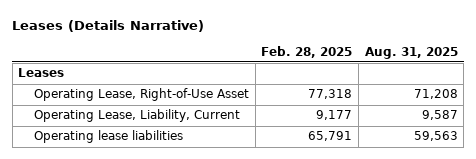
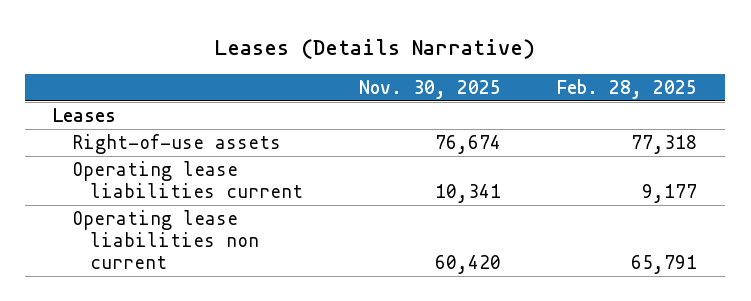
- | Feb. 28, 2025 | Aug. 31, 2025
+ | Nov. 30, 2025 | Feb. 28, 2025
- Operating Lease, Right-of-Use Asset | 77,318 | 71,208
- Operating Lease, Liability, Current | 9,177 | 9,587
- Operating lease liabilities | 65,791 | 59,563
+ Right-of-use assets | 76,674 | 77,318
+ Operating lease liabilities current | 10,341 | 9,177
+ Operating lease liabilities non current | 60,420 | 65,791

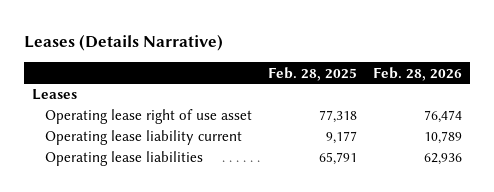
- | Nov. 30, 2025 | Feb. 28, 2025
+ | Feb. 28, 2025 | Feb. 28, 2026
- Right-of-use assets | 76,674 | 77,318
- Operating lease liabilities current | 10,341 | 9,177
- Operating lease liabilities non current | 60,420 | 65,791
+ Operating lease right of use asset | 77,318 | 76,474
+ Operating lease liability current | 9,177 | 10,789
+ Operating lease liabilities | 65,791 | 62,936

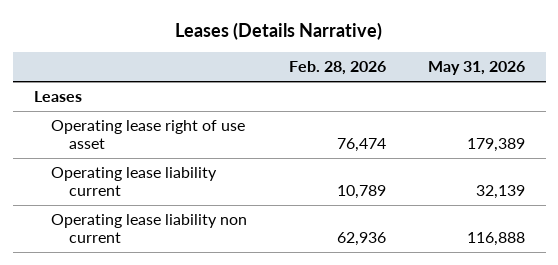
- | Feb. 28, 2025 | Feb. 28, 2026
+ | Feb. 28, 2026 | May 31, 2026
- Operating lease liabilities | 65,791 | 62,936
+ Operating lease liability non current | 62,936 | 116,888

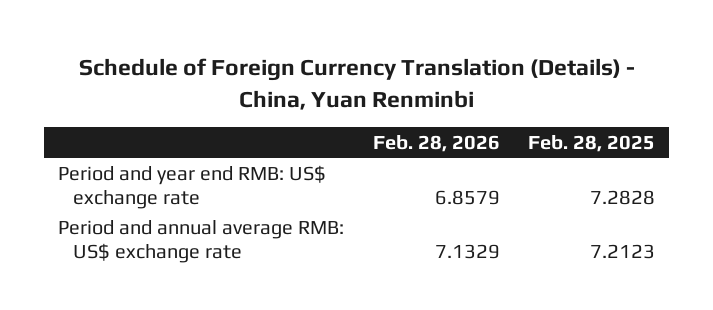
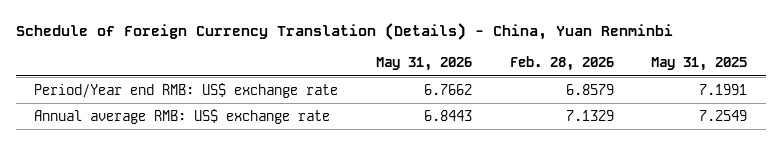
- | Feb. 28, 2026 | Feb. 28, 2025
+ | May 31, 2026 | Feb. 28, 2026 | May 31, 2025
- Period and year end RMB: US$ exchange rate | 6.8579 | 7.2828
- Period and annual average RMB: US$ exchange rate | 7.1329 | 7.2123
+ Period/Year end RMB: US$ exchange rate | 6.7662 | 6.8579 | 7.1991
+ Annual average RMB: US$ exchange rate | 6.8443 | 7.1329 | 7.2549

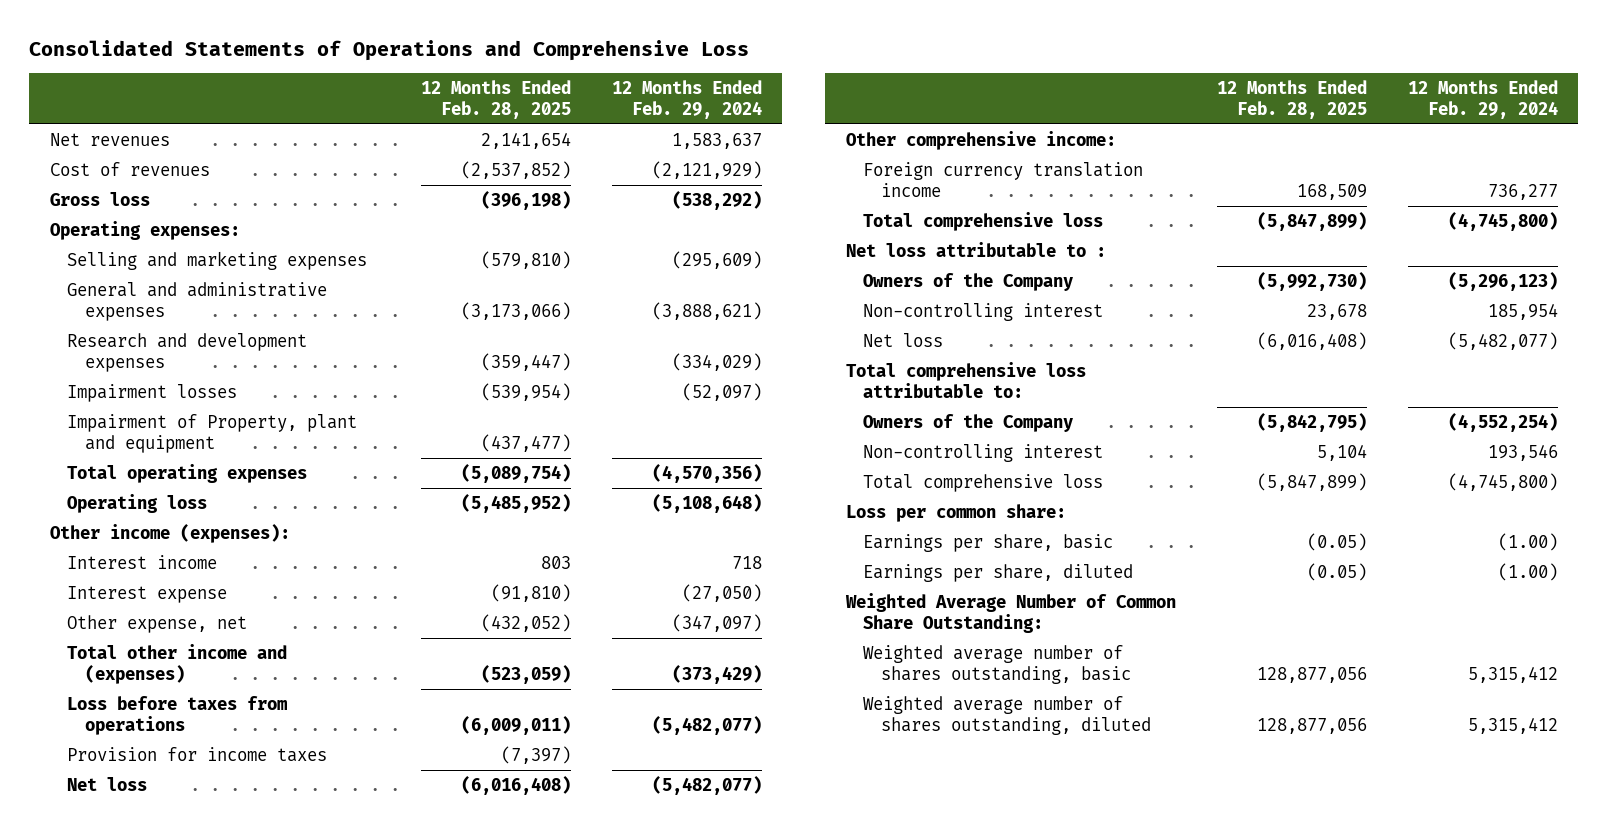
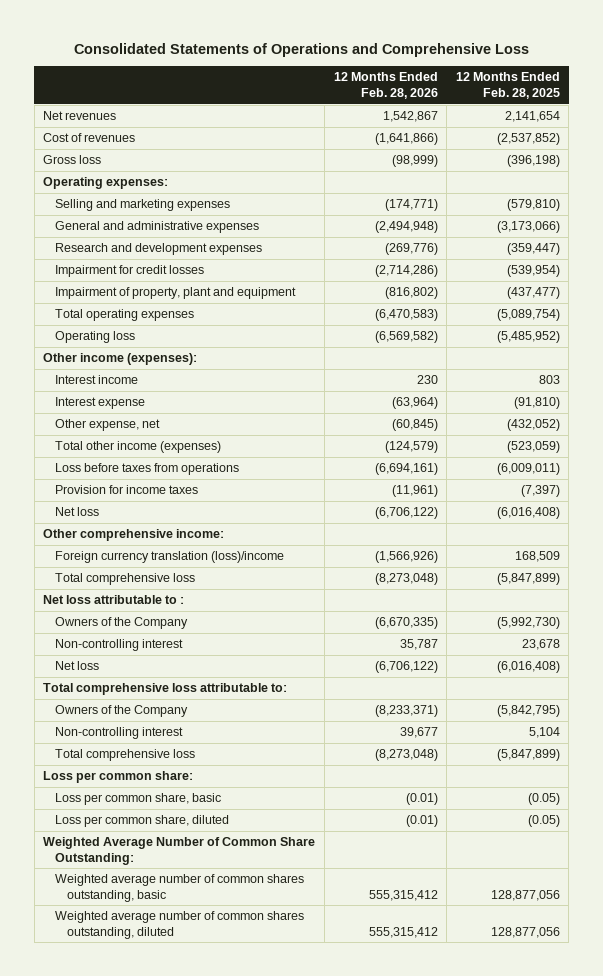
- | 12 Months Ended Feb. 28, 2025 | 12 Months Ended Feb. 29, 2024
+ | 12 Months Ended Feb. 28, 2026 | 12 Months Ended Feb. 28, 2025
- Impairment losses | (539,954) | (52,097)
- Impairment of Property, plant and equipment | (437,477) |
+ Impairment for credit losses | (2,714,286) | (539,954)
+ Impairment of property, plant and equipment | (816,802) | (437,477)
- Total other income and (expenses) | (523,059) | (373,429)
+ Total other income (expenses) | (124,579) | (523,059)
- Foreign currency translation income | 168,509 | 736,277
+ Foreign currency translation (loss)/income | (1,566,926) | 168,509
- Earnings per share, basic | (0.05) | (1.00)
- Earnings per share, diluted | (0.05) | (1.00)
+ Loss per common share, basic | (0.01) | (0.05)
+ Loss per common share, diluted | (0.01) | (0.05)
- Weighted average number of shares outstanding, basic | 128,877,056 | 5,315,412
- Weighted average number of shares outstanding, diluted | 128,877,056 | 5,315,412
+ Weighted average number of common shares outstanding, basic | 555,315,412 | 128,877,056
+ Weighted average number of common shares outstanding, diluted | 555,315,412 | 128,877,056

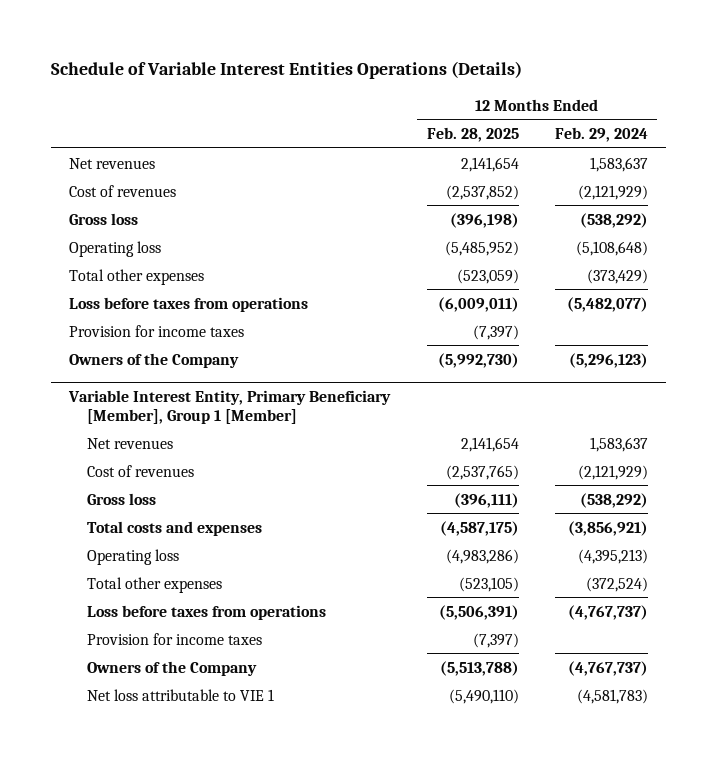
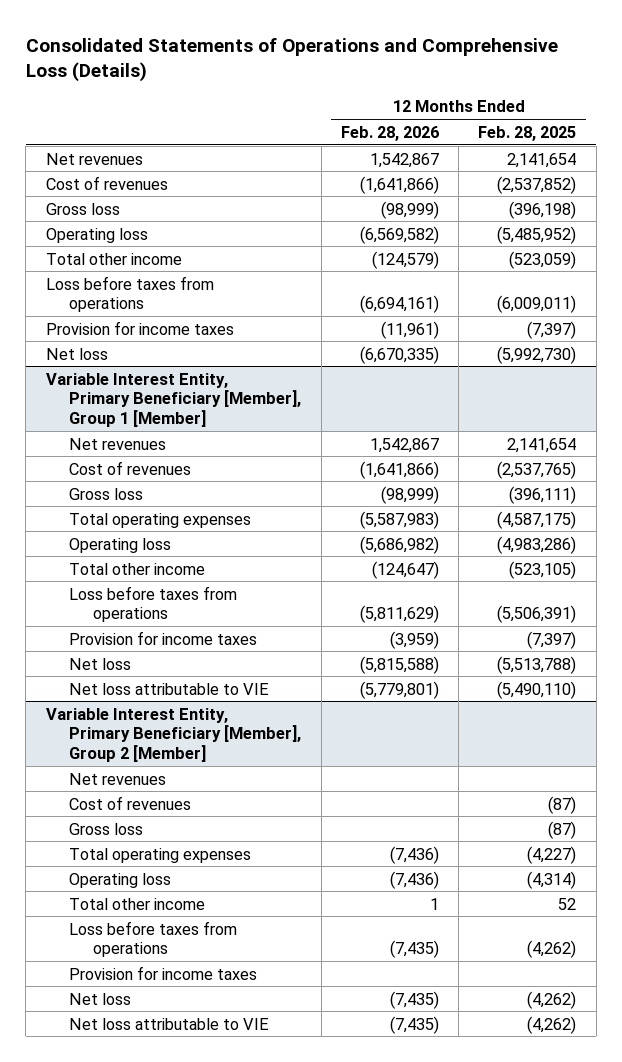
- Schedule of Variable Interest Entities Operations (Details)
+ Consolidated Statements of Operations and Comprehensive Loss (Details)
- | 12 Months Ended Feb. 28, 2025 | 12 Months Ended Feb. 29, 2024
+ | 12 Months Ended Feb. 28, 2026 | 12 Months Ended Feb. 28, 2025
- Total other expenses | (523,059) | (373,429)
+ Total other income | (124,579) | (523,059)
- Owners of the Company | (5,992,730) | (5,296,123)
+ Net loss | (6,670,335) | (5,992,730)
@ Variable Interest Entity, Primary Beneficiary [Member], Group 1 [Member]
- Total costs and expenses | (4,587,175) | (3,856,921)
+ Total operating expenses | (5,587,983) | (4,587,175)
- Total other expenses | (523,105) | (372,524)
+ Total other income | (124,647) | (523,105)
- Owners of the Company | (5,513,788) | (4,767,737)
- Net loss attributable to VIE 1 | (5,490,110) | (4,581,783)
+ Net loss | (5,815,588) | (5,513,788)
+ Net loss attributable to VIE | (5,779,801) | (5,490,110)
+ Variable Interest Entity, Primary Beneficiary [Member], Group 2 [Member]
+ Net revenues
+ Cost of revenues | | (87)
+ Gross loss | | (87)
+ Total operating expenses | (7,436) | (4,227)
+ Operating loss | (7,436) | (4,314)
+ Total other income | 1 | 52
+ Loss before taxes from operations | (7,435) | (4,262)
+ Provision for income taxes
+ Net loss | (7,435) | (4,262)
+ Net loss attributable to VIE | (7,435) | (4,262)

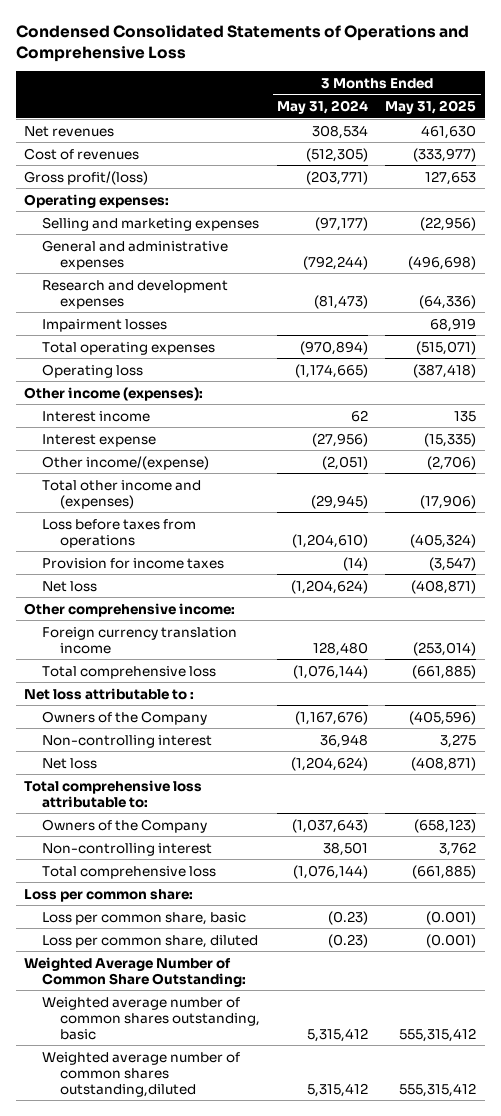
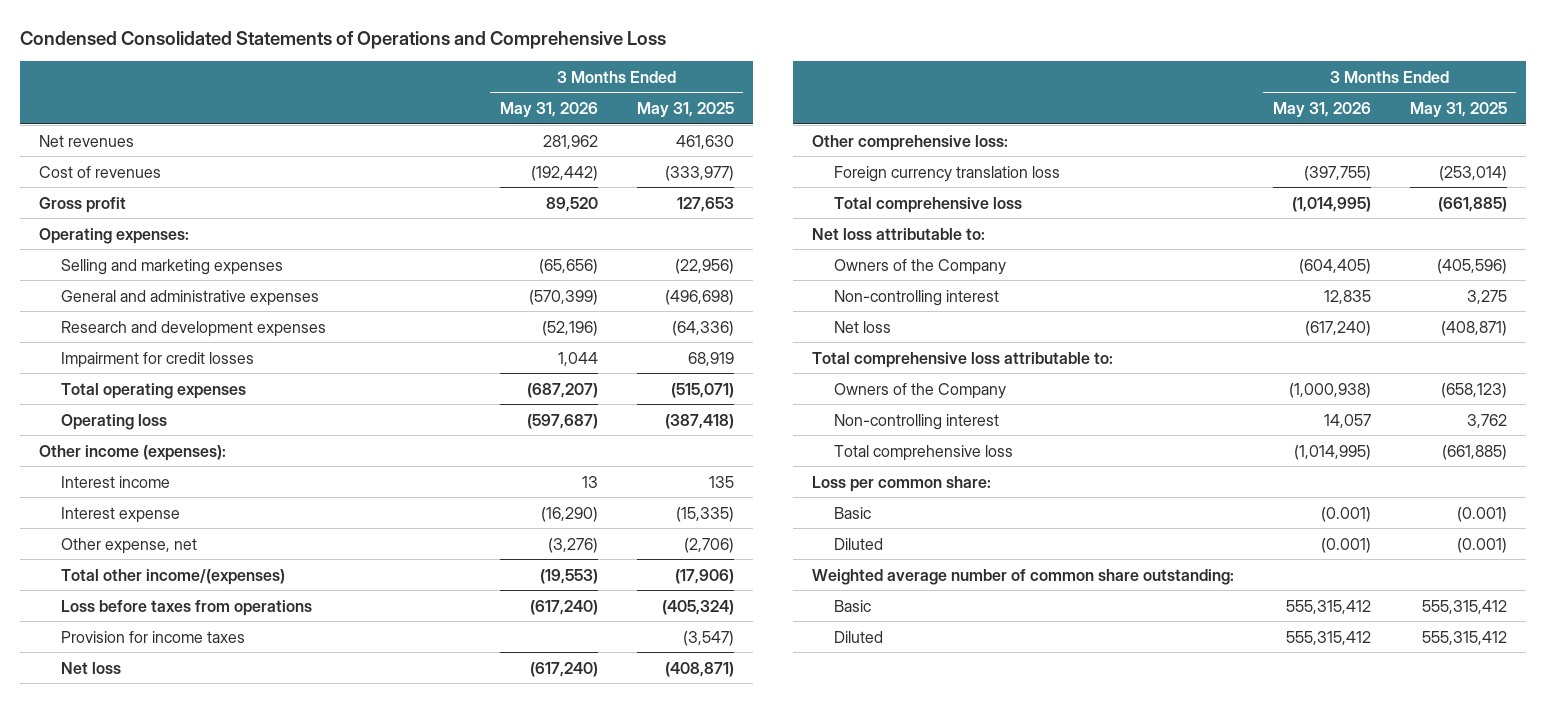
- | 3 Months Ended May 31, 2024 | 3 Months Ended May 31, 2025
+ | 3 Months Ended May 31, 2026 | 3 Months Ended May 31, 2025
- Gross profit/(loss) | (203,771) | 127,653
+ Gross profit | 89,520 | 127,653
- Impairment losses | | 68,919
+ Impairment for credit losses | 1,044 | 68,919
- Other income/(expense) | (2,051) | (2,706)
- Total other income and (expenses) | (29,945) | (17,906)
+ Other expense, net | (3,276) | (2,706)
+ Total other income/(expenses) | (19,553) | (17,906)
- Other comprehensive income:
- Foreign currency translation income | 128,480 | (253,014)
+ Other comprehensive loss:
+ Foreign currency translation loss | (397,755) | (253,014)
- Net loss attributable to :
+ Net loss attributable to:
- Loss per common share, basic | (0.23) | (0.001)
- Loss per common share, diluted | (0.23) | (0.001)
- Weighted Average Number of Common Share Outstanding:
- Weighted average number of common shares outstanding, basic | 5,315,412 | 555,315,412
- Weighted average number of common shares outstanding,diluted | 5,315,412 | 555,315,412
+ Basic | (0.001) | (0.001)
+ Diluted | (0.001) | (0.001)
+ Weighted average number of common share outstanding:
+ Basic | 555,315,412 | 555,315,412
+ Diluted | 555,315,412 | 555,315,412

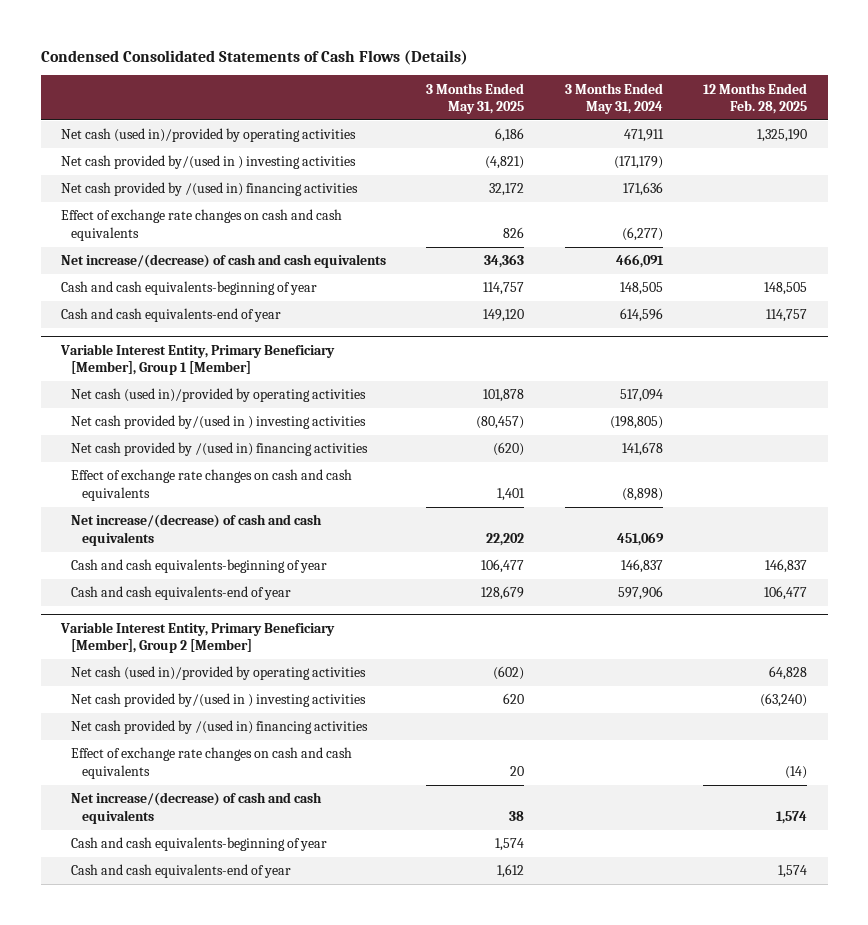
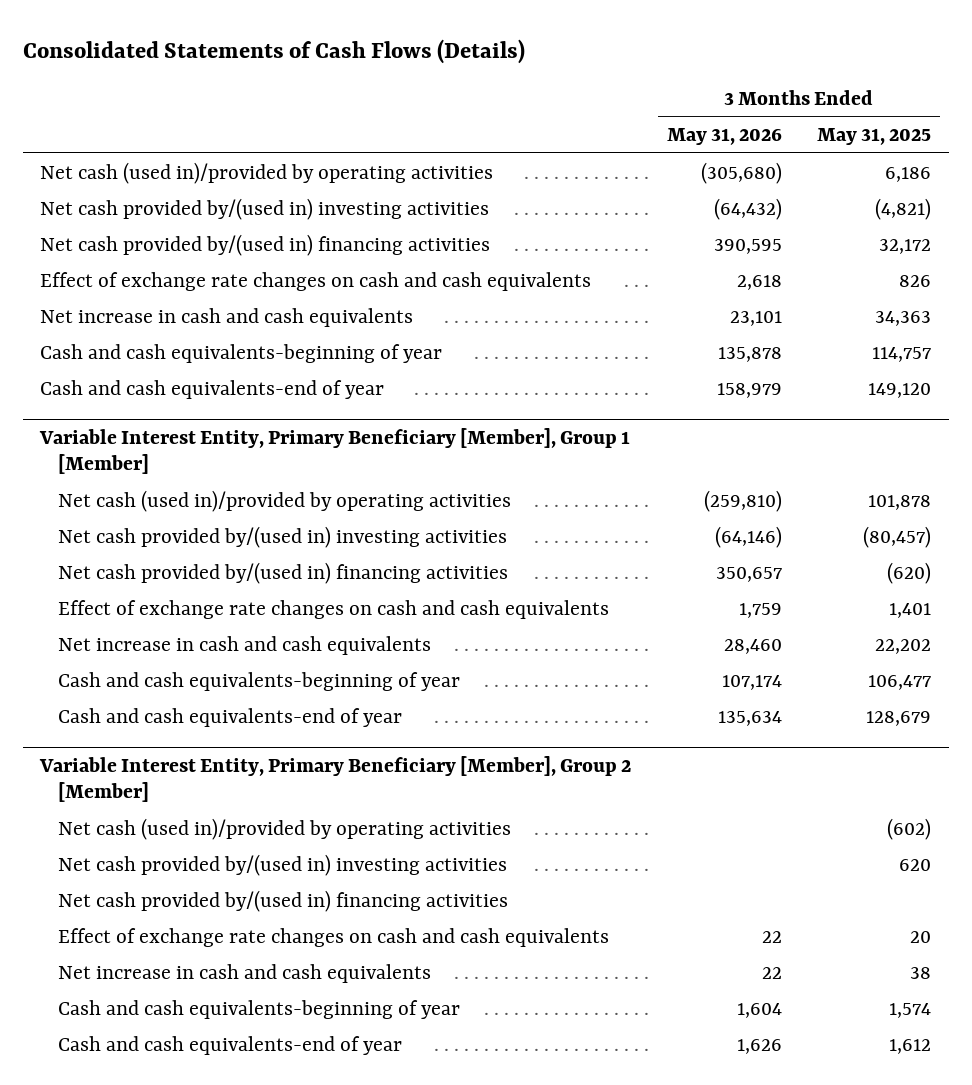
- Condensed Consolidated Statements of Cash Flows (Details)
+ Consolidated Statements of Cash Flows (Details)
- | 3 Months Ended May 31, 2025 | 3 Months Ended May 31, 2024 | 12 Months Ended Feb. 28, 2025
+ | 3 Months Ended May 31, 2026 | 3 Months Ended May 31, 2025
- Net cash provided by/(used in ) investing activities | (4,821) | (171,179) |
- Net cash provided by /(used in) financing activities | 32,172 | 171,636 |
+ Net cash provided by/(used in) investing activities | (64,432) | (4,821)
+ Net cash provided by/(used in) financing activities | 390,595 | 32,172
- Net increase/(decrease) of cash and cash equivalents | 34,363 | 466,091 |
+ Net increase in cash and cash equivalents | 23,101 | 34,363
@ Variable Interest Entity, Primary Beneficiary [Member], Group 1 [Member]
- Net cash provided by/(used in ) investing activities | (80,457) | (198,805) |
- Net cash provided by /(used in) financing activities | (620) | 141,678 |
+ Net cash provided by/(used in) investing activities | (64,146) | (80,457)
+ Net cash provided by/(used in) financing activities | 350,657 | (620)
- Net increase/(decrease) of cash and cash equivalents | 22,202 | 451,069 |
+ Net increase in cash and cash equivalents | 28,460 | 22,202
@ Variable Interest Entity, Primary Beneficiary [Member], Group 2 [Member]
- Net cash provided by/(used in ) investing activities | 620 | | (63,240)
- Net cash provided by /(used in) financing activities
+ Net cash provided by/(used in) investing activities | | 620
+ Net cash provided by/(used in) financing activities
- Net increase/(decrease) of cash and cash equivalents | 38 | | 1,574
+ Net increase in cash and cash equivalents | 22 | 38

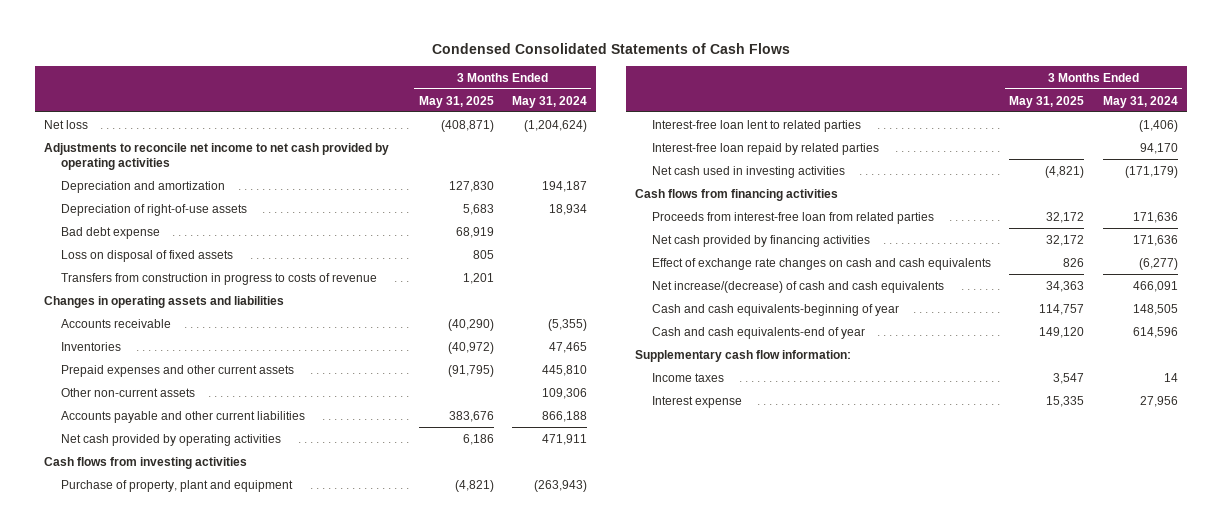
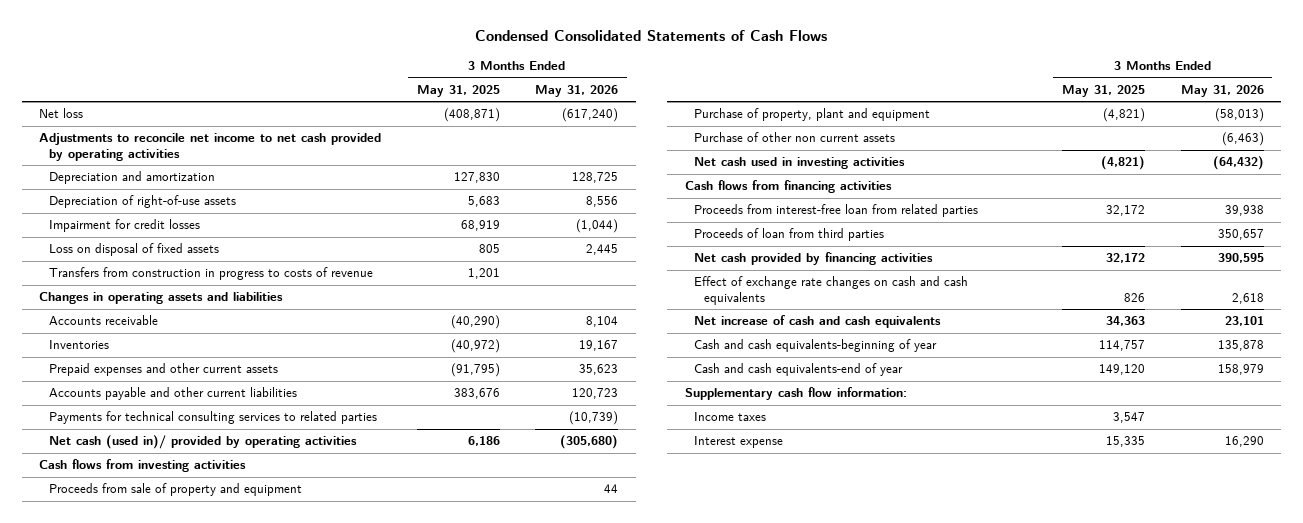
- | 3 Months Ended May 31, 2025 | 3 Months Ended May 31, 2024
+ | 3 Months Ended May 31, 2025 | 3 Months Ended May 31, 2026
- Bad debt expense | 68,919 |
+ Impairment for credit losses | 68,919 | (1,044)
- Other non-current assets | | 109,306
- Net cash provided by operating activities | 6,186 | 471,911
+ Payments for technical consulting services to related parties | | (10,739)
+ Net cash (used in)/ provided by operating activities | 6,186 | (305,680)
+ Proceeds from sale of property and equipment | | 44
- Interest-free loan lent to related parties | | (1,406)
- Interest-free loan repaid by related parties | | 94,170
+ Purchase of other non current assets | | (6,463)
+ Proceeds of loan from third parties | | 350,657
- Net increase/(decrease) of cash and cash equivalents | 34,363 | 466,091
+ Net increase of cash and cash equivalents | 34,363 | 23,101

